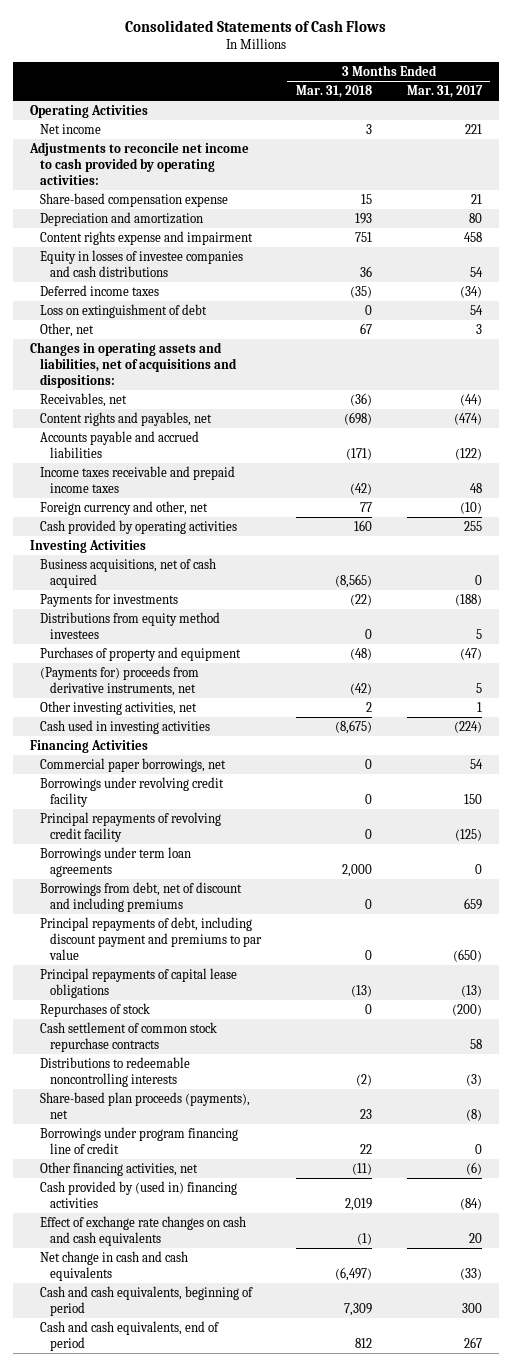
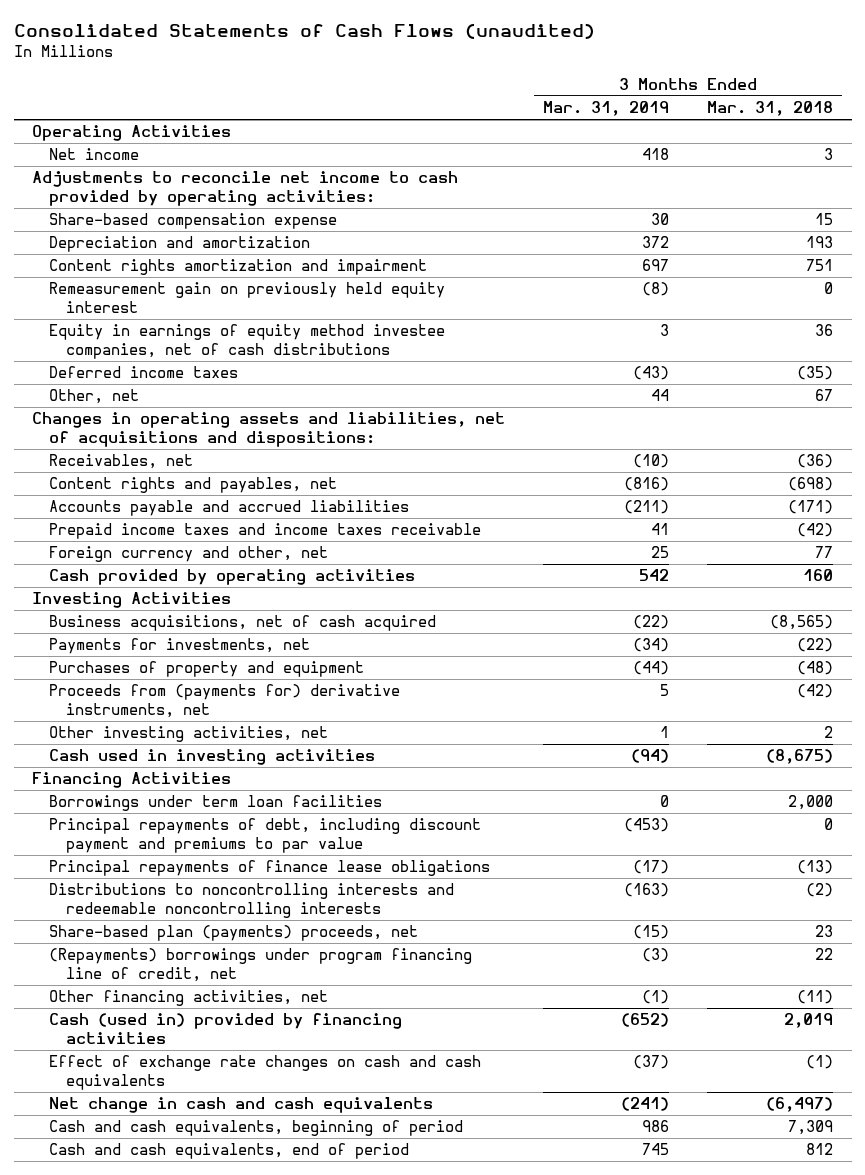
- Consolidated Statements of Cash Flows
+ Consolidated Statements of Cash Flows (unaudited)
- | 3 Months Ended Mar. 31, 2018 | 3 Months Ended Mar. 31, 2017
+ | 3 Months Ended Mar. 31, 2019 | 3 Months Ended Mar. 31, 2018
- Content rights expense and impairment | 751 | 458
- Equity in losses of investee companies and cash distributions | 36 | 54
+ Content rights amortization and impairment | 697 | 751
+ Remeasurement gain on previously held equity interest | (8) | 0
+ Equity in earnings of equity method investee companies, net of cash distributions | 3 | 36
- Loss on extinguishment of debt | 0 | 54
- Income taxes receivable and prepaid income taxes | (42) | 48
+ Prepaid income taxes and income taxes receivable | 41 | (42)
- Payments for investments | (22) | (188)
- Distributions from equity method investees | 0 | 5
+ Payments for investments, net | (34) | (22)
- (Payments for) proceeds from derivative instruments, net | (42) | 5
+ Proceeds from (payments for) derivative instruments, net | 5 | (42)
- Commercial paper borrowings, net | 0 | 54
- Borrowings under revolving credit facility | 0 | 150
- Principal repayments of revolving credit facility | 0 | (125)
- Borrowings under term loan agreements | 2,000 | 0
- Borrowings from debt, net of discount and including premiums | 0 | 659
+ Borrowings under term loan facilities | 0 | 2,000
- Principal repayments of capital lease obligations | (13) | (13)
- Repurchases of stock | 0 | (200)
- Cash settlement of common stock repurchase contracts | | 58
- Distributions to redeemable noncontrolling interests | (2) | (3)
- Share-based plan proceeds (payments), net | 23 | (8)
- Borrowings under program financing line of credit | 22 | 0
+ Principal repayments of finance lease obligations | (17) | (13)
+ Distributions to noncontrolling interests and redeemable noncontrolling interests | (163) | (2)
+ Share-based plan (payments) proceeds, net | (15) | 23
+ (Repayments) borrowings under program financing line of credit, net | (3) | 22
- Cash provided by (used in) financing activities | 2,019 | (84)
+ Cash (used in) provided by financing activities | (652) | 2,019

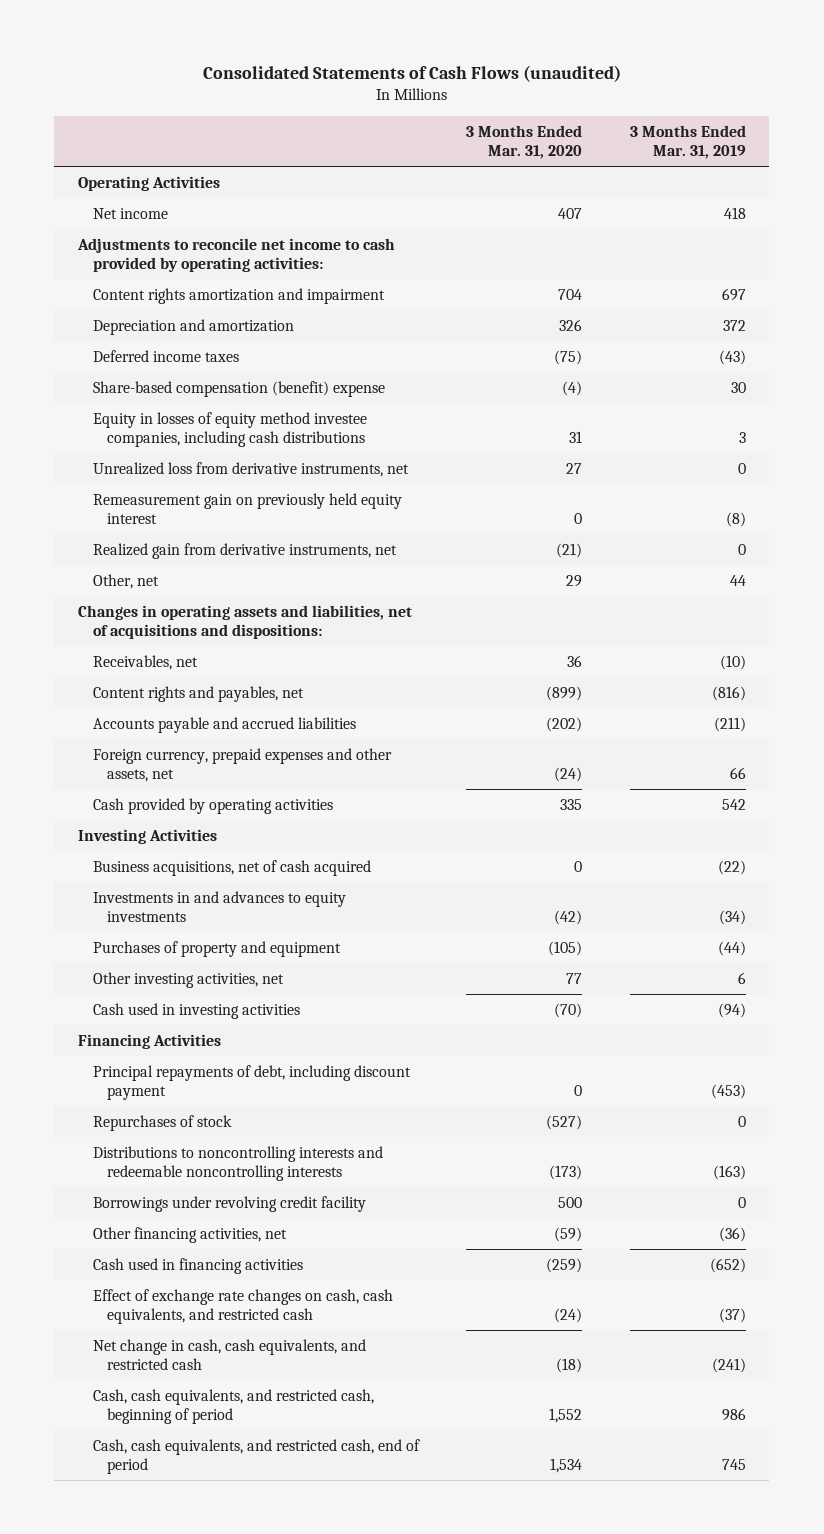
- | 3 Months Ended Mar. 31, 2019 | 3 Months Ended Mar. 31, 2018
+ | 3 Months Ended Mar. 31, 2020 | 3 Months Ended Mar. 31, 2019
- Share-based compensation expense | 30 | 15
- Equity in earnings of equity method investee companies, net of cash distributions | 3 | 36
moved down: Depreciation and amortization | 326 | 372
+ Share-based compensation (benefit) expense | (4) | 30
+ Equity in losses of equity method investee companies, including cash distributions | 31 | 3
+ Unrealized loss from derivative instruments, net | 27 | 0
moved down: Remeasurement gain on previously held equity interest | 0 | (8)
+ Realized gain from derivative instruments, net | (21) | 0
- Prepaid income taxes and income taxes receivable | 41 | (42)
- Foreign currency and other, net | 25 | 77
+ Foreign currency, prepaid expenses and other assets, net | (24) | 66
- Payments for investments, net | (34) | (22)
+ Investments in and advances to equity investments | (42) | (34)
- Proceeds from (payments for) derivative instruments, net | 5 | (42)
- Other investing activities, net | 1 | 2
+ Other investing activities, net | 77 | 6
- Borrowings under term loan facilities | 0 | 2,000
- Principal repayments of debt, including discount payment and premiums to par value | (453) | 0
- Principal repayments of finance lease obligations | (17) | (13)
+ Principal repayments of debt, including discount payment | 0 | (453)
+ Repurchases of stock | (527) | 0
- Share-based plan (payments) proceeds, net | (15) | 23
- (Repayments) borrowings under program financing line of credit, net | (3) | 22
- Other financing activities, net | (1) | (11)
- Cash (used in) provided by financing activities | (652) | 2,019
- Effect of exchange rate changes on cash and cash equivalents | (37) | (1)
- Net change in cash and cash equivalents | (241) | (6,497)
- Cash and cash equivalents, beginning of period | 986 | 7,309
- Cash and cash equivalents, end of period | 745 | 812
+ Borrowings under revolving credit facility | 500 | 0
+ Other financing activities, net | (59) | (36)
+ Cash used in financing activities | (259) | (652)
+ Effect of exchange rate changes on cash, cash equivalents, and restricted cash | (24) | (37)
+ Net change in cash, cash equivalents, and restricted cash | (18) | (241)
+ Cash, cash equivalents, and restricted cash, beginning of period | 1,552 | 986
+ Cash, cash equivalents, and restricted cash, end of period | 1,534 | 745

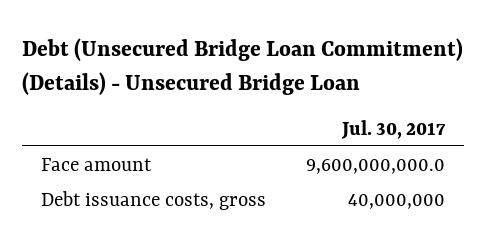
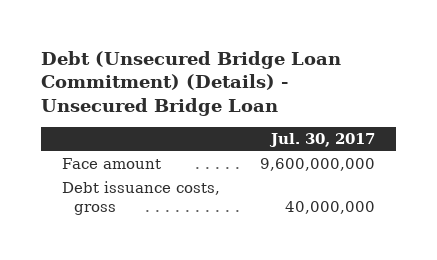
- Face amount | 9,600,000,000.0
+ Face amount | 9,600,000,000

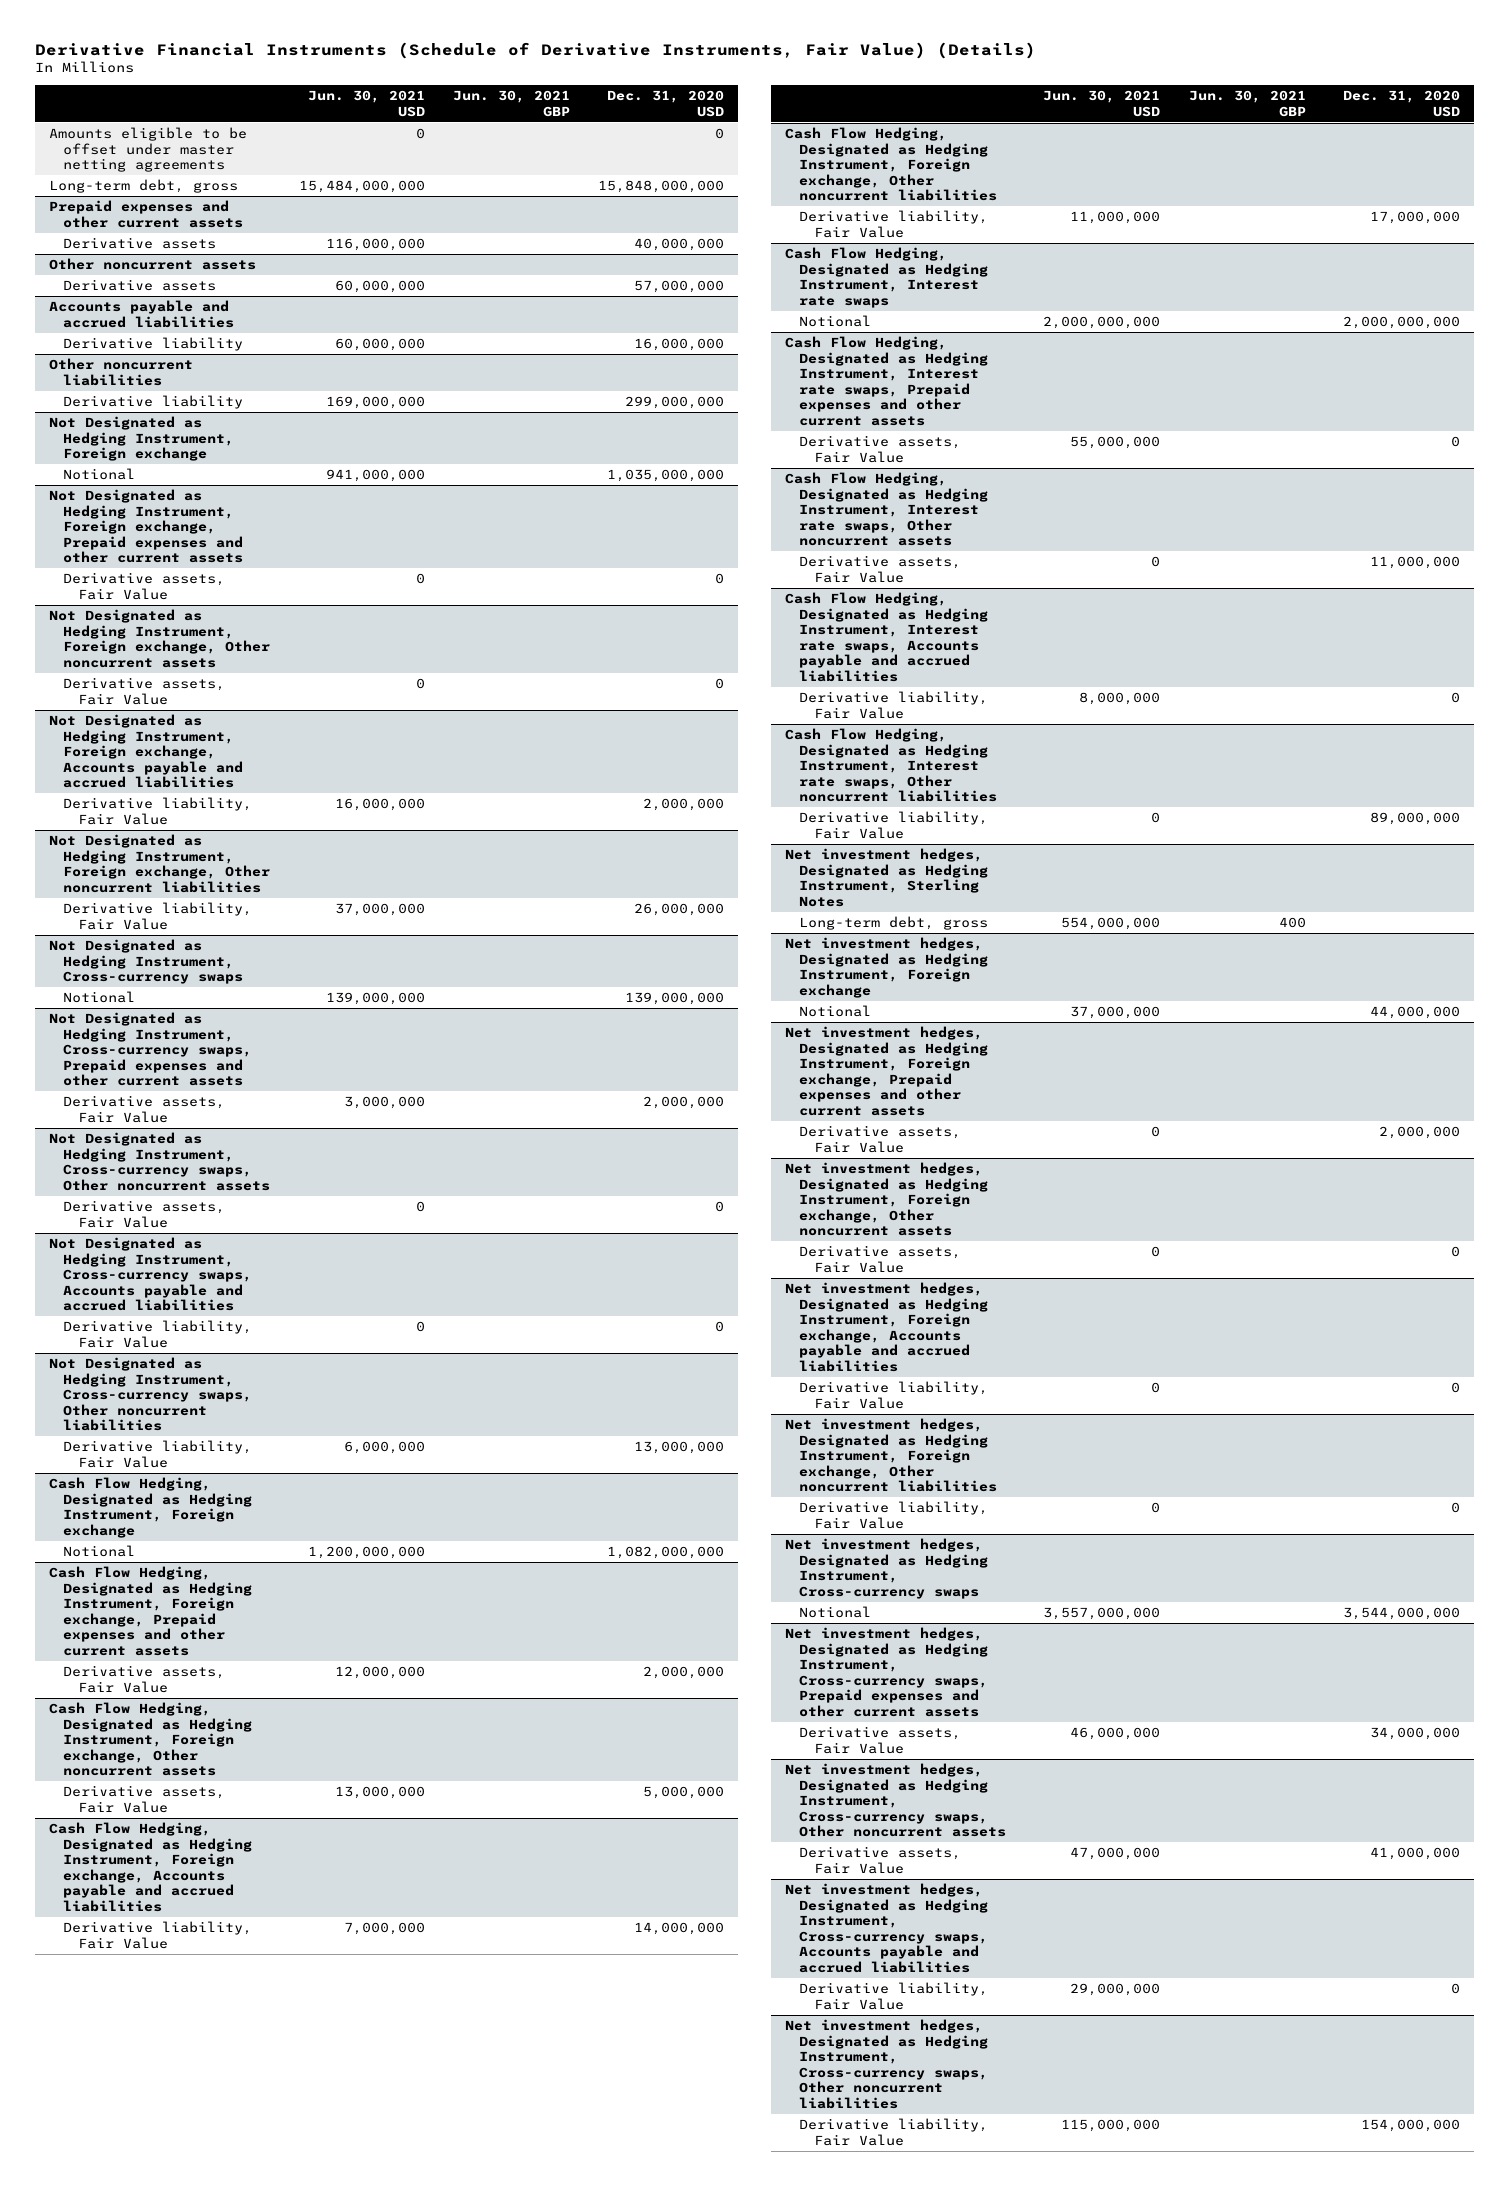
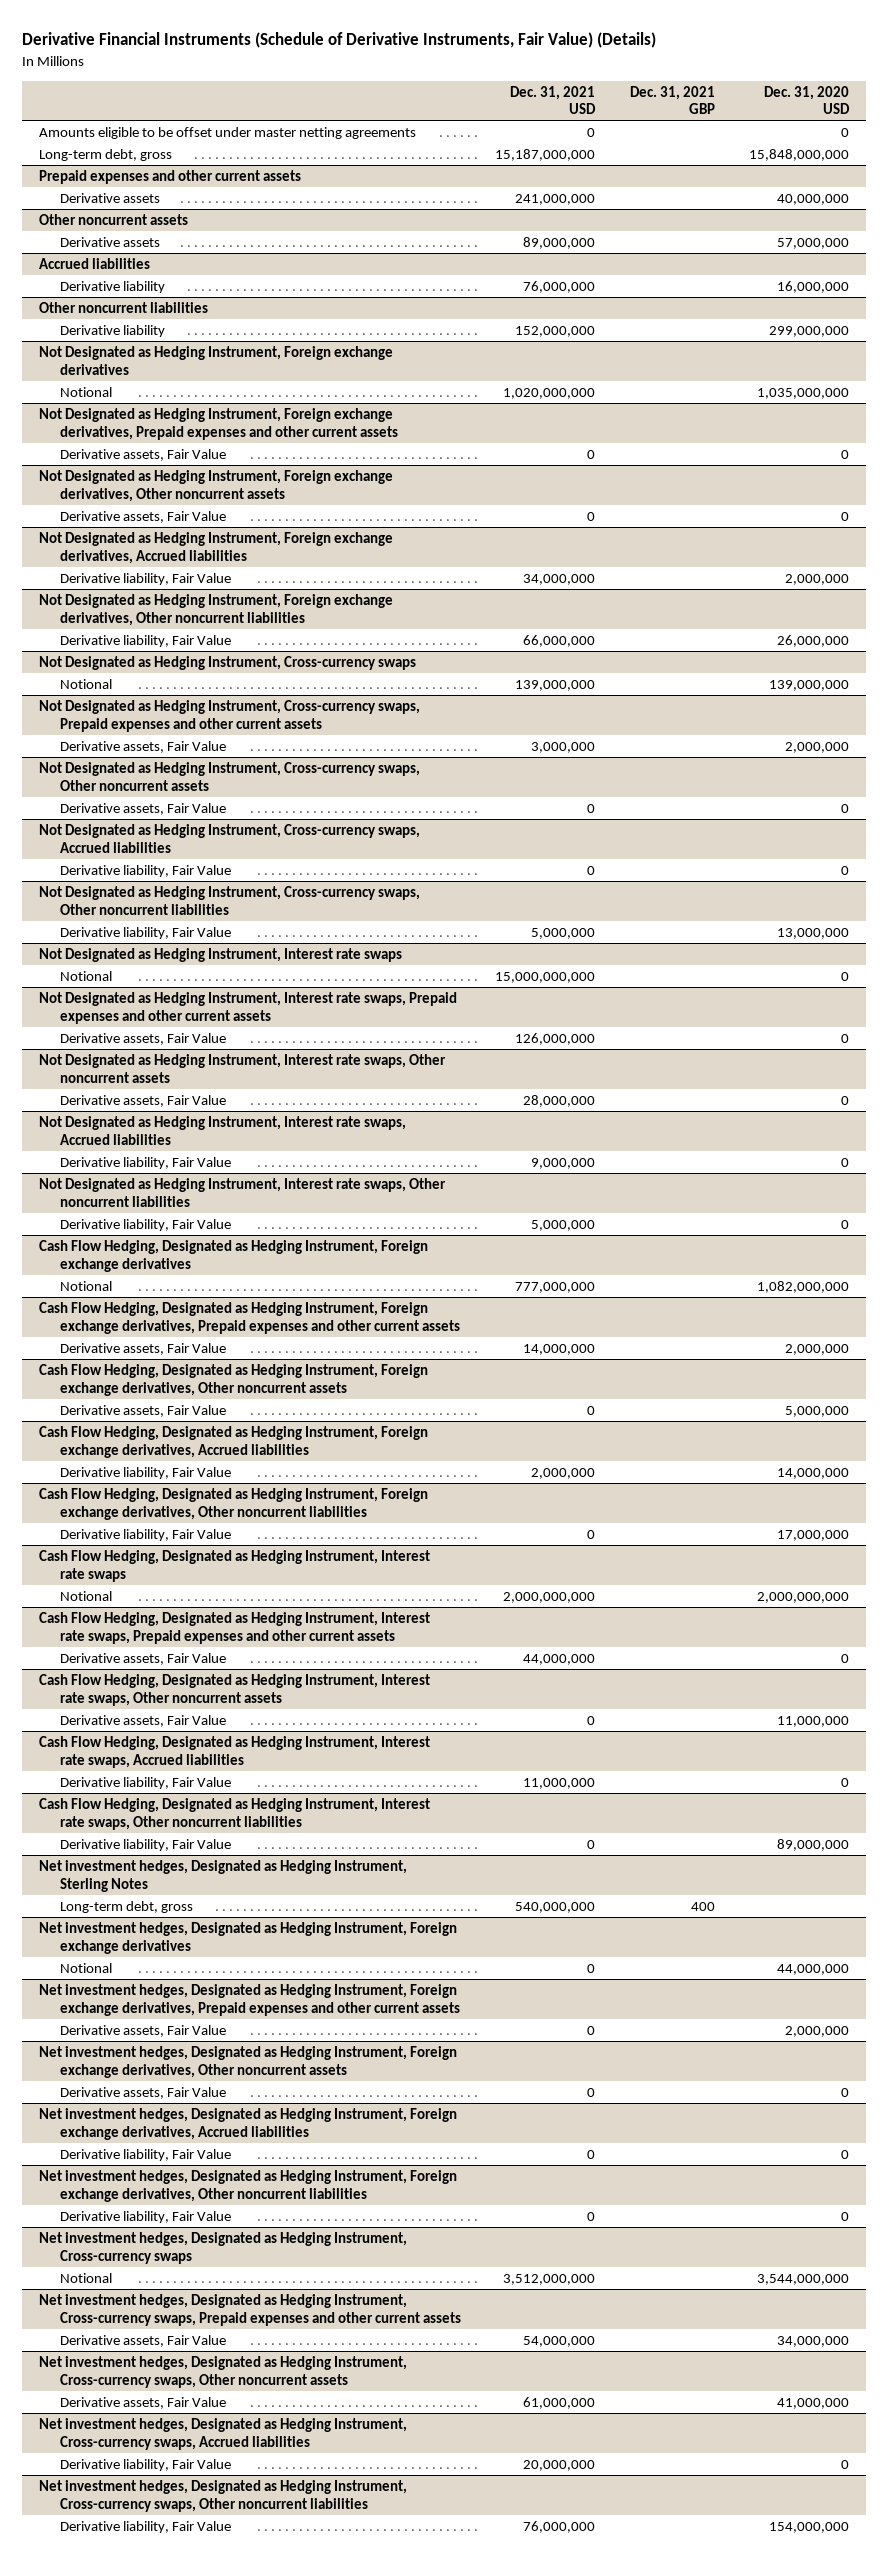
- | Jun. 30, 2021 USD | Jun. 30, 2021 GBP | Dec. 31, 2020 USD
+ | Dec. 31, 2021 USD | Dec. 31, 2021 GBP | Dec. 31, 2020 USD
- Accounts payable and accrued liabilities
+ Accrued liabilities
- Not Designated as Hedging Instrument, Foreign exchange
+ Not Designated as Hedging Instrument, Foreign exchange derivatives
- Not Designated as Hedging Instrument, Foreign exchange, Prepaid expenses and other current assets
+ Not Designated as Hedging Instrument, Foreign exchange derivatives, Prepaid expenses and other current assets
- Not Designated as Hedging Instrument, Foreign exchange, Other noncurrent assets
+ Not Designated as Hedging Instrument, Foreign exchange derivatives, Other noncurrent assets
- Not Designated as Hedging Instrument, Foreign exchange, Accounts payable and accrued liabilities
+ Not Designated as Hedging Instrument, Foreign exchange derivatives, Accrued liabilities
- Not Designated as Hedging Instrument, Foreign exchange, Other noncurrent liabilities
+ Not Designated as Hedging Instrument, Foreign exchange derivatives, Other noncurrent liabilities
- Not Designated as Hedging Instrument, Cross-currency swaps, Accounts payable and accrued liabilities
+ Not Designated as Hedging Instrument, Cross-currency swaps, Accrued liabilities
- Cash Flow Hedging, Designated as Hedging Instrument, Foreign exchange
+ Not Designated as Hedging Instrument, Interest rate swaps
+ Notional | 15,000,000,000 | | 0
+ Not Designated as Hedging Instrument, Interest rate swaps, Prepaid expenses and other current assets
+ Derivative assets, Fair Value | 126,000,000 | | 0
+ Not Designated as Hedging Instrument, Interest rate swaps, Other noncurrent assets
+ Derivative assets, Fair Value | 28,000,000 | | 0
+ Not Designated as Hedging Instrument, Interest rate swaps, Accrued liabilities
+ Derivative liability, Fair Value | 9,000,000 | | 0
+ Not Designated as Hedging Instrument, Interest rate swaps, Other noncurrent liabilities
+ Derivative liability, Fair Value | 5,000,000 | | 0
+ Cash Flow Hedging, Designated as Hedging Instrument, Foreign exchange derivatives
- Cash Flow Hedging, Designated as Hedging Instrument, Foreign exchange, Prepaid expenses and other current assets
+ Cash Flow Hedging, Designated as Hedging Instrument, Foreign exchange derivatives, Prepaid expenses and other current assets
- Cash Flow Hedging, Designated as Hedging Instrument, Foreign exchange, Other noncurrent assets
+ Cash Flow Hedging, Designated as Hedging Instrument, Foreign exchange derivatives, Other noncurrent assets
- Cash Flow Hedging, Designated as Hedging Instrument, Foreign exchange, Accounts payable and accrued liabilities
+ Cash Flow Hedging, Designated as Hedging Instrument, Foreign exchange derivatives, Accrued liabilities
- Cash Flow Hedging, Designated as Hedging Instrument, Foreign exchange, Other noncurrent liabilities
+ Cash Flow Hedging, Designated as Hedging Instrument, Foreign exchange derivatives, Other noncurrent liabilities
- Cash Flow Hedging, Designated as Hedging Instrument, Interest rate swaps, Accounts payable and accrued liabilities
+ Cash Flow Hedging, Designated as Hedging Instrument, Interest rate swaps, Accrued liabilities
- Net investment hedges, Designated as Hedging Instrument, Foreign exchange
+ Net investment hedges, Designated as Hedging Instrument, Foreign exchange derivatives
- Net investment hedges, Designated as Hedging Instrument, Foreign exchange, Prepaid expenses and other current assets
+ Net investment hedges, Designated as Hedging Instrument, Foreign exchange derivatives, Prepaid expenses and other current assets
- Net investment hedges, Designated as Hedging Instrument, Foreign exchange, Other noncurrent assets
+ Net investment hedges, Designated as Hedging Instrument, Foreign exchange derivatives, Other noncurrent assets
- Net investment hedges, Designated as Hedging Instrument, Foreign exchange, Accounts payable and accrued liabilities
+ Net investment hedges, Designated as Hedging Instrument, Foreign exchange derivatives, Accrued liabilities
- Net investment hedges, Designated as Hedging Instrument, Foreign exchange, Other noncurrent liabilities
+ Net investment hedges, Designated as Hedging Instrument, Foreign exchange derivatives, Other noncurrent liabilities
- Net investment hedges, Designated as Hedging Instrument, Cross-currency swaps, Accounts payable and accrued liabilities
+ Net investment hedges, Designated as Hedging Instrument, Cross-currency swaps, Accrued liabilities

